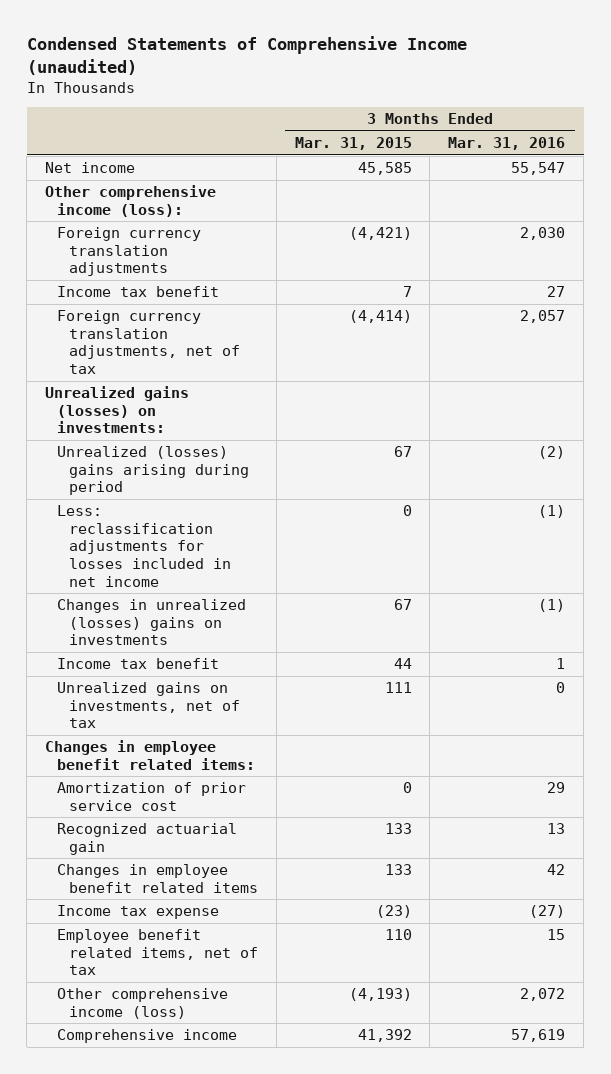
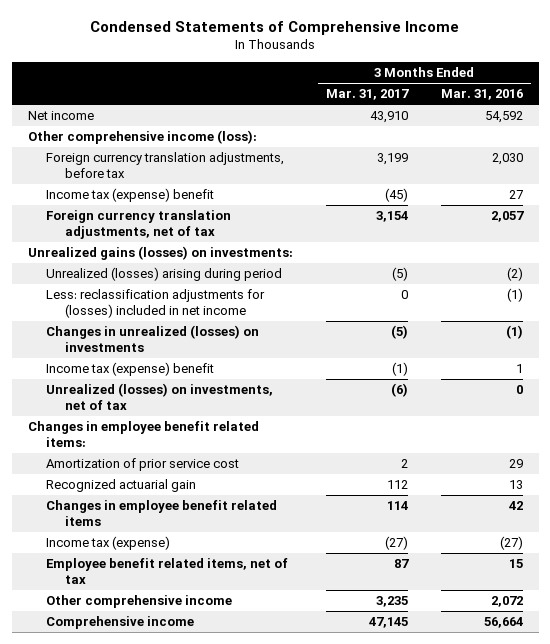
- Condensed Statements of Comprehensive Income (unaudited)
+ Condensed Statements of Comprehensive Income
- | 3 Months Ended Mar. 31, 2015 | 3 Months Ended Mar. 31, 2016
+ | 3 Months Ended Mar. 31, 2017 | 3 Months Ended Mar. 31, 2016
- Net income | 45,585 | 55,547
+ Net income | 43,910 | 54,592
- Foreign currency translation adjustments | (4,421) | 2,030
- Income tax benefit | 7 | 27
+ Foreign currency translation adjustments, before tax | 3,199 | 2,030
+ Income tax (expense) benefit | (45) | 27
- Unrealized (losses) gains arising during period | 67 | (2)
- Less: reclassification adjustments for losses included in net income | 0 | (1)
- Changes in unrealized (losses) gains on investments | 67 | (1)
- Income tax benefit | 44 | 1
- Unrealized gains on investments, net of tax | 111 | 0
+ Unrealized (losses) arising during period | (5) | (2)
+ Less: reclassification adjustments for (losses) included in net income | 0 | (1)
+ Changes in unrealized (losses) on investments | (5) | (1)
+ Income tax (expense) benefit | (1) | 1
+ Unrealized (losses) on investments, net of tax | (6) | 0
- Income tax expense | (23) | (27)
+ Income tax (expense) | (27) | (27)
- Other comprehensive income (loss) | (4,193) | 2,072
- Comprehensive income | 41,392 | 57,619
+ Other comprehensive income | 3,235 | 2,072
+ Comprehensive income | 47,145 | 56,664

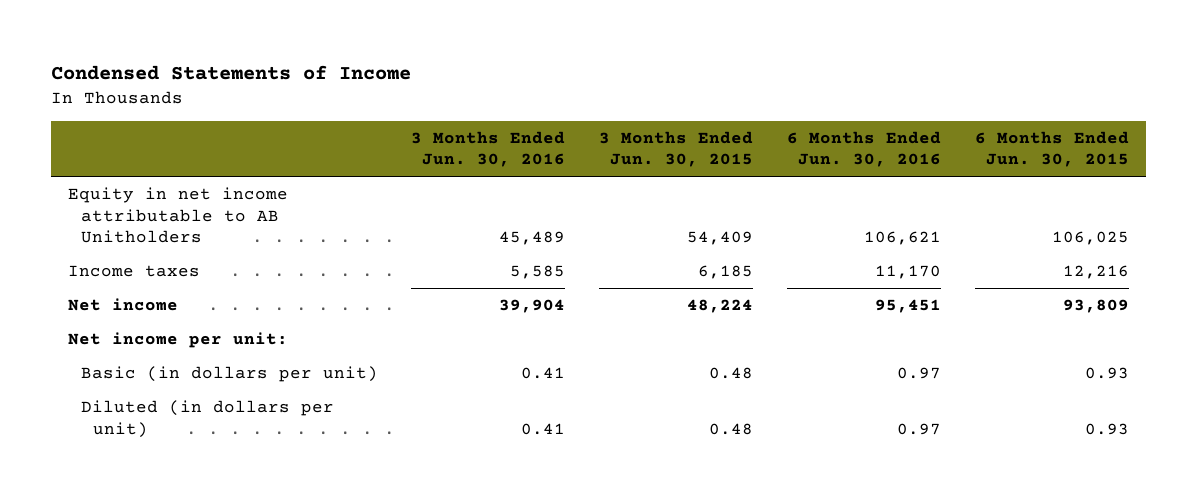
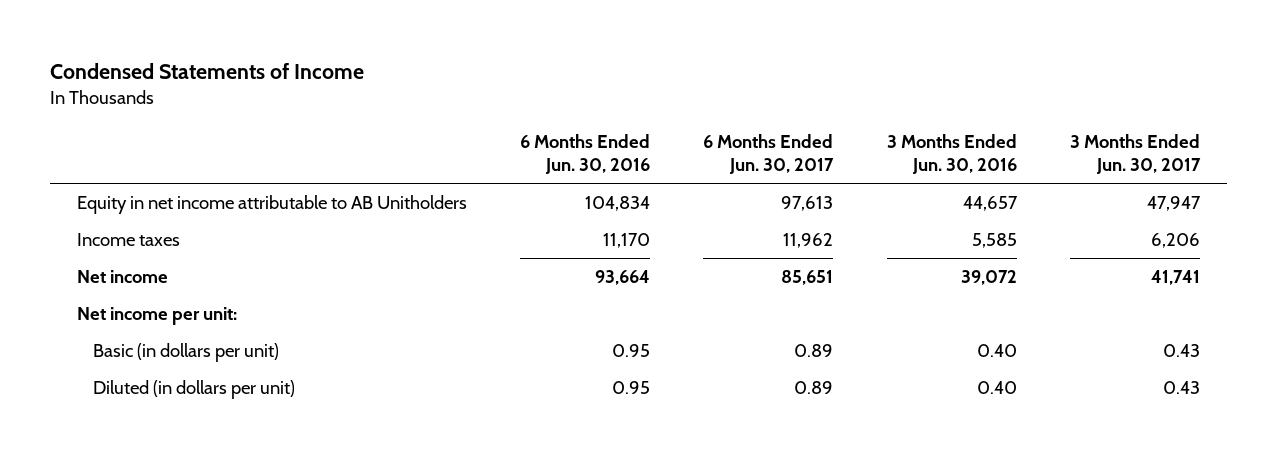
- | 3 Months Ended Jun. 30, 2016 | 3 Months Ended Jun. 30, 2015 | 6 Months Ended Jun. 30, 2016 | 6 Months Ended Jun. 30, 2015
+ | 6 Months Ended Jun. 30, 2016 | 6 Months Ended Jun. 30, 2017 | 3 Months Ended Jun. 30, 2016 | 3 Months Ended Jun. 30, 2017
- Equity in net income attributable to AB Unitholders | 45,489 | 54,409 | 106,621 | 106,025
+ Equity in net income attributable to AB Unitholders | 104,834 | 97,613 | 44,657 | 47,947
- Net income | 39,904 | 48,224 | 95,451 | 93,809
+ Net income | 93,664 | 85,651 | 39,072 | 41,741
- Basic (in dollars per unit) | 0.41 | 0.48 | 0.97 | 0.93
- Diluted (in dollars per unit) | 0.41 | 0.48 | 0.97 | 0.93
+ Basic (in dollars per unit) | 0.95 | 0.89 | 0.40 | 0.43
+ Diluted (in dollars per unit) | 0.95 | 0.89 | 0.40 | 0.43

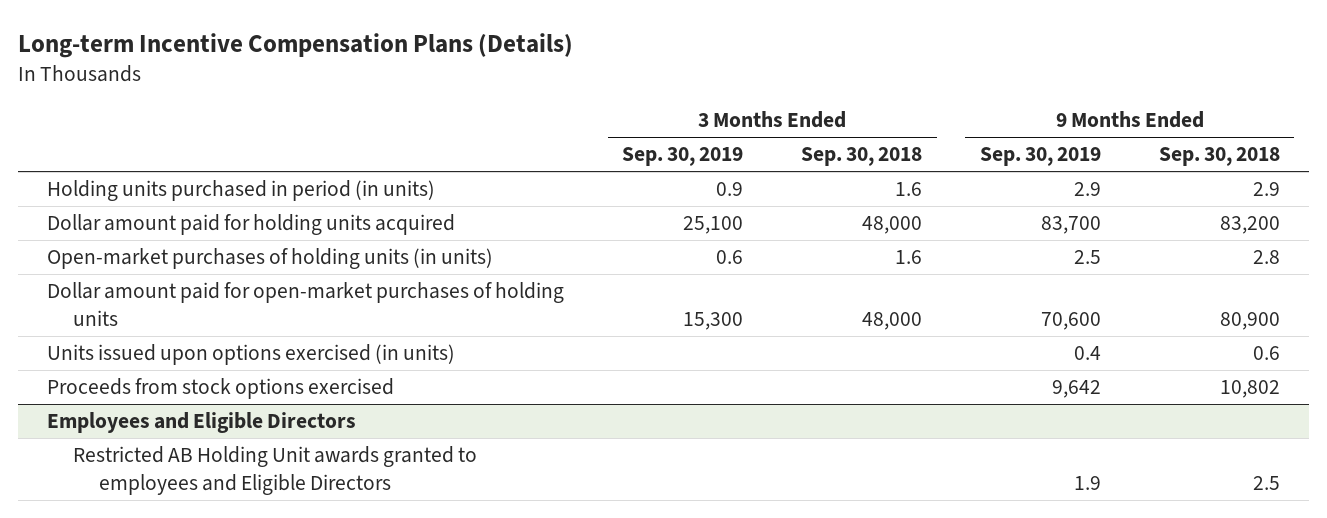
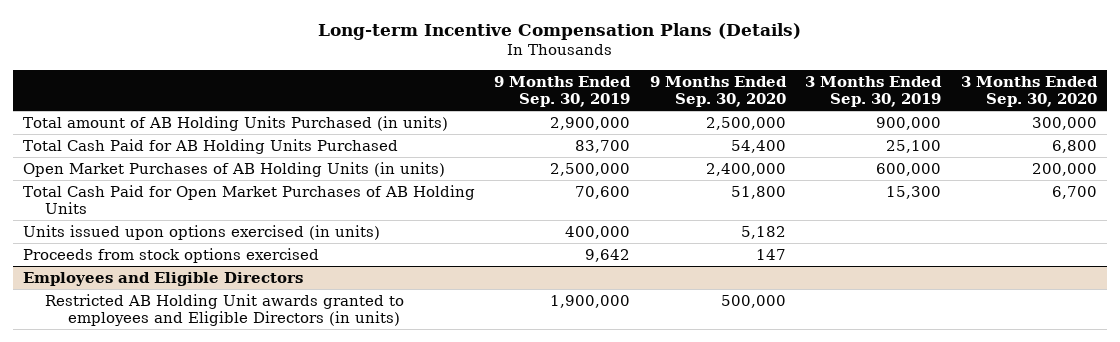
- | 3 Months Ended Sep. 30, 2019 | 3 Months Ended Sep. 30, 2018 | 9 Months Ended Sep. 30, 2019 | 9 Months Ended Sep. 30, 2018
+ | 9 Months Ended Sep. 30, 2019 | 9 Months Ended Sep. 30, 2020 | 3 Months Ended Sep. 30, 2019 | 3 Months Ended Sep. 30, 2020
- Holding units purchased in period (in units) | 0.9 | 1.6 | 2.9 | 2.9
- Dollar amount paid for holding units acquired | 25,100 | 48,000 | 83,700 | 83,200
- Open-market purchases of holding units (in units) | 0.6 | 1.6 | 2.5 | 2.8
- Dollar amount paid for open-market purchases of holding units | 15,300 | 48,000 | 70,600 | 80,900
- Units issued upon options exercised (in units) | | | 0.4 | 0.6
+ Total amount of AB Holding Units Purchased (in units) | 2,900,000 | 2,500,000 | 900,000 | 300,000
+ Total Cash Paid for AB Holding Units Purchased | 83,700 | 54,400 | 25,100 | 6,800
+ Open Market Purchases of AB Holding Units (in units) | 2,500,000 | 2,400,000 | 600,000 | 200,000
+ Total Cash Paid for Open Market Purchases of AB Holding Units | 70,600 | 51,800 | 15,300 | 6,700
+ Units issued upon options exercised (in units) | 400,000 | 5,182 | |
@ Employees and Eligible Directors
- Restricted AB Holding Unit awards granted to employees and Eligible Directors | | | 1.9 | 2.5
+ Restricted AB Holding Unit awards granted to employees and Eligible Directors (in units) | 1,900,000 | 500,000 | |

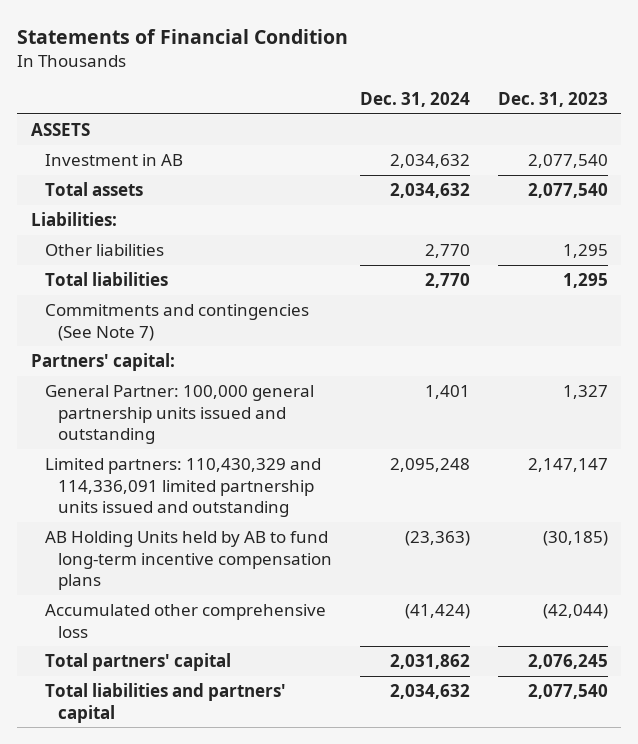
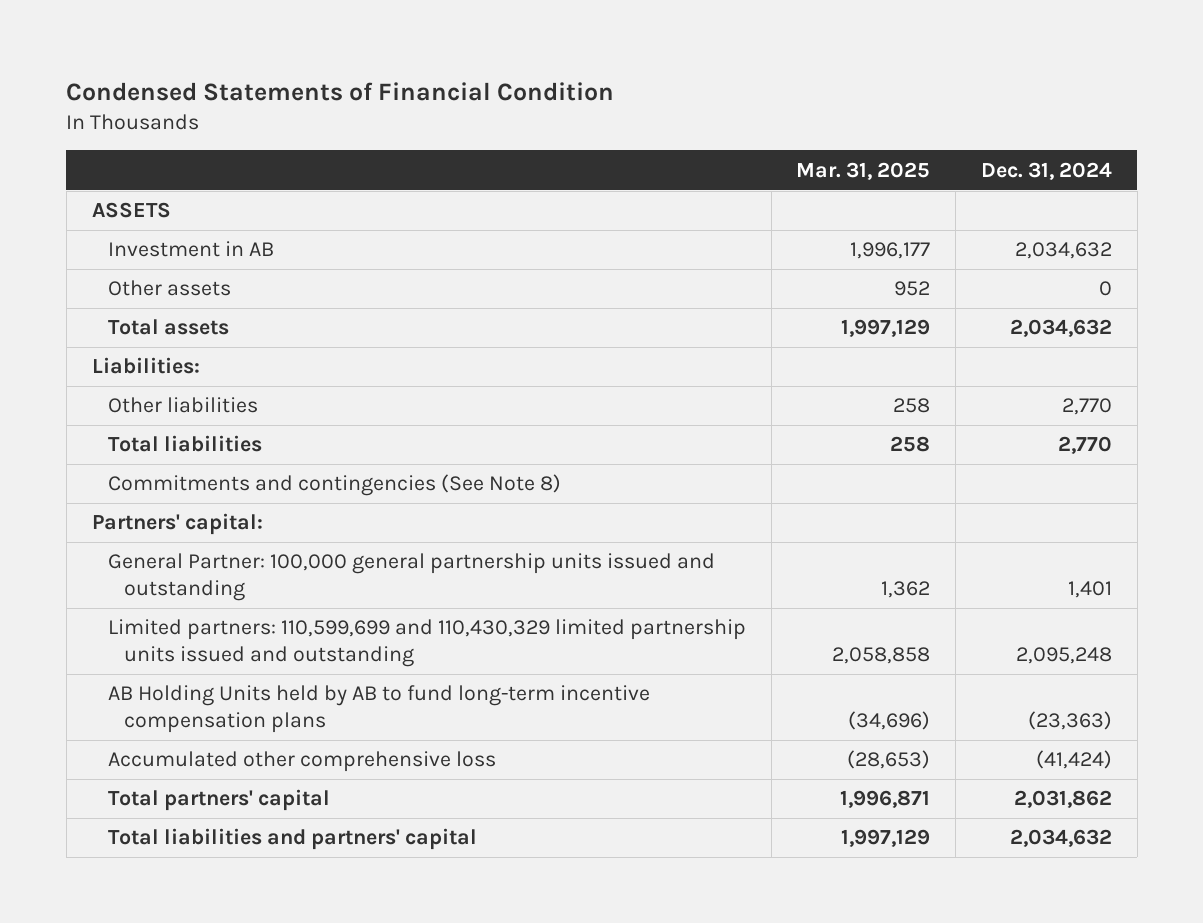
- Statements of Financial Condition
+ Condensed Statements of Financial Condition
- | Dec. 31, 2024 | Dec. 31, 2023
+ | Mar. 31, 2025 | Dec. 31, 2024
+ Other assets | 952 | 0
- Commitments and contingencies (See Note 7)
+ Commitments and contingencies (See Note 8)
- Limited partners: 110,430,329 and 114,336,091 limited partnership units issued and outstanding | 2,095,248 | 2,147,147
+ Limited partners: 110,599,699 and 110,430,329 limited partnership units issued and outstanding | 2,058,858 | 2,095,248

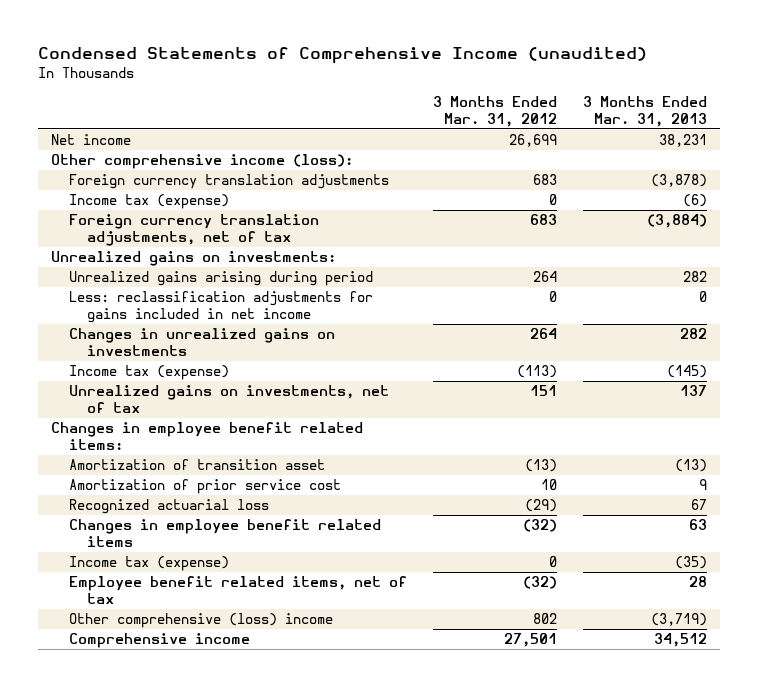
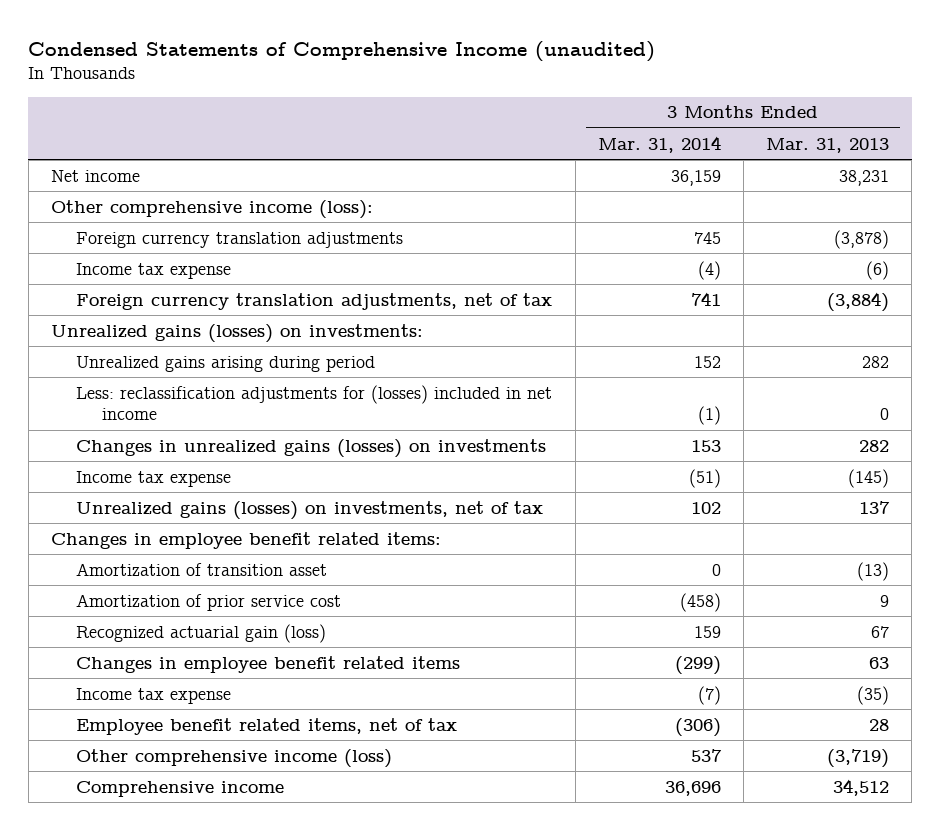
- | 3 Months Ended Mar. 31, 2012 | 3 Months Ended Mar. 31, 2013
+ | 3 Months Ended Mar. 31, 2014 | 3 Months Ended Mar. 31, 2013
- Income tax (expense) | 0 | (6)
+ Income tax expense | (4) | (6)
- Unrealized gains on investments:
+ Unrealized gains (losses) on investments:
- Less: reclassification adjustments for gains included in net income | 0 | 0
- Changes in unrealized gains on investments | 264 | 282
- Income tax (expense) | (113) | (145)
- Unrealized gains on investments, net of tax | 151 | 137
+ Less: reclassification adjustments for (losses) included in net income | (1) | 0
+ Changes in unrealized gains (losses) on investments | 153 | 282
+ Income tax expense | (51) | (145)
+ Unrealized gains (losses) on investments, net of tax | 102 | 137
- Recognized actuarial loss | (29) | 67
+ Recognized actuarial gain (loss) | 159 | 67
- Income tax (expense) | 0 | (35)
+ Income tax expense | (7) | (35)
- Other comprehensive (loss) income | 802 | (3,719)
+ Other comprehensive income (loss) | 537 | (3,719)

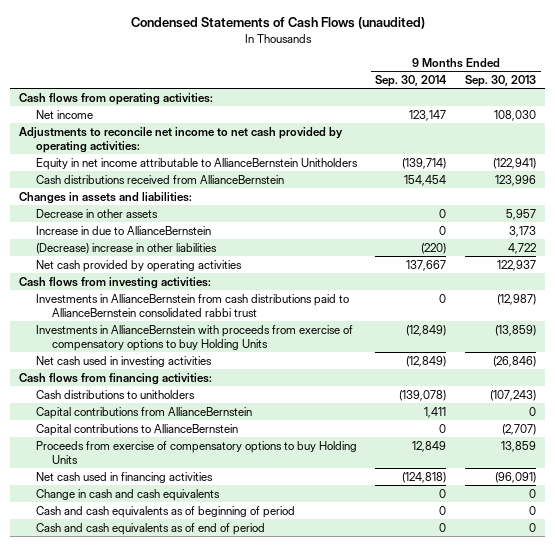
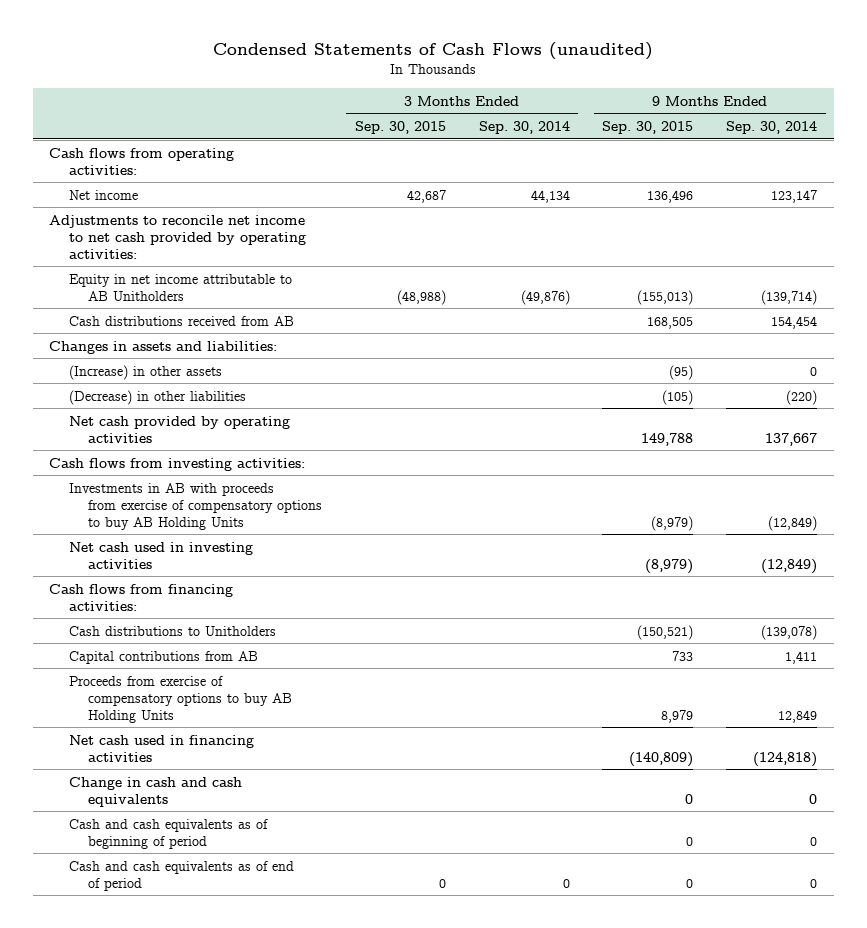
- | 9 Months Ended Sep. 30, 2014 | 9 Months Ended Sep. 30, 2013
+ | 3 Months Ended Sep. 30, 2015 | 3 Months Ended Sep. 30, 2014 | 9 Months Ended Sep. 30, 2015 | 9 Months Ended Sep. 30, 2014
- Equity in net income attributable to AllianceBernstein Unitholders | (139,714) | (122,941)
- Cash distributions received from AllianceBernstein | 154,454 | 123,996
+ Equity in net income attributable to AB Unitholders | (48,988) | (49,876) | (155,013) | (139,714)
+ Cash distributions received from AB | | | 168,505 | 154,454
- Decrease in other assets | 0 | 5,957
- Increase in due to AllianceBernstein | 0 | 3,173
- (Decrease) increase in other liabilities | (220) | 4,722
+ (Increase) in other assets | | | (95) | 0
+ (Decrease) in other liabilities | | | (105) | (220)
- Investments in AllianceBernstein from cash distributions paid to AllianceBernstein consolidated rabbi trust | 0 | (12,987)
- Investments in AllianceBernstein with proceeds from exercise of compensatory options to buy Holding Units | (12,849) | (13,859)
+ Investments in AB with proceeds from exercise of compensatory options to buy AB Holding Units | | | (8,979) | (12,849)
- Cash distributions to unitholders | (139,078) | (107,243)
- Capital contributions from AllianceBernstein | 1,411 | 0
- Capital contributions to AllianceBernstein | 0 | (2,707)
- Proceeds from exercise of compensatory options to buy Holding Units | 12,849 | 13,859
+ Cash distributions to Unitholders | | | (150,521) | (139,078)
+ Capital contributions from AB | | | 733 | 1,411
+ Proceeds from exercise of compensatory options to buy AB Holding Units | | | 8,979 | 12,849

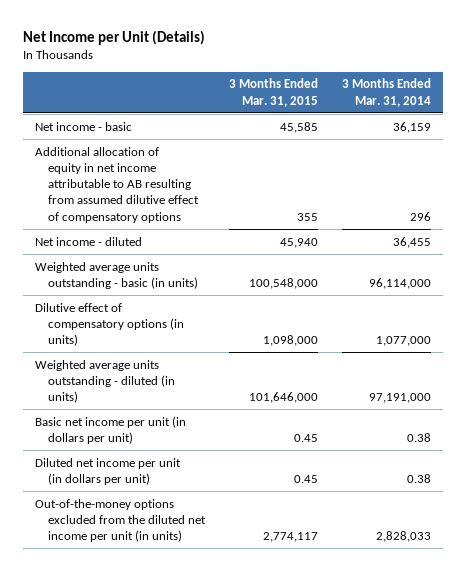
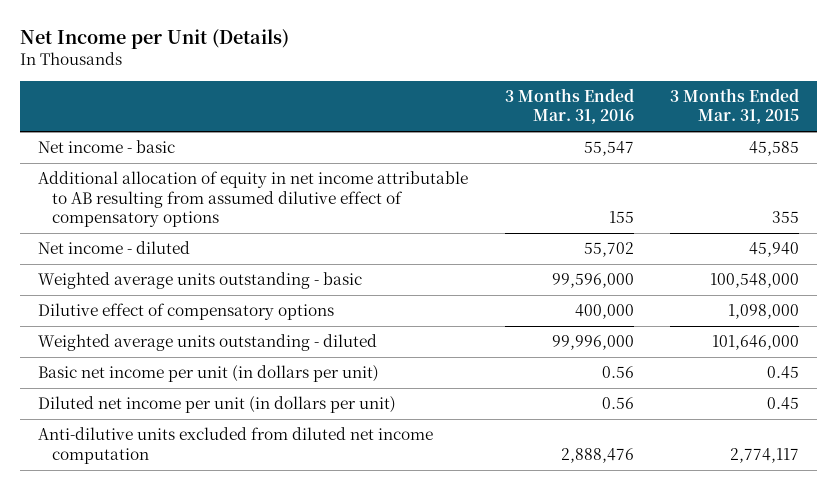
- | 3 Months Ended Mar. 31, 2015 | 3 Months Ended Mar. 31, 2014
+ | 3 Months Ended Mar. 31, 2016 | 3 Months Ended Mar. 31, 2015
- Weighted average units outstanding - basic (in units) | 100,548,000 | 96,114,000
- Dilutive effect of compensatory options (in units) | 1,098,000 | 1,077,000
- Weighted average units outstanding - diluted (in units) | 101,646,000 | 97,191,000
+ Weighted average units outstanding - basic | 99,596,000 | 100,548,000
+ Dilutive effect of compensatory options | 400,000 | 1,098,000
+ Weighted average units outstanding - diluted | 99,996,000 | 101,646,000
- Out-of-the-money options excluded from the diluted net income per unit (in units) | 2,774,117 | 2,828,033
+ Anti-dilutive units excluded from diluted net income computation | 2,888,476 | 2,774,117

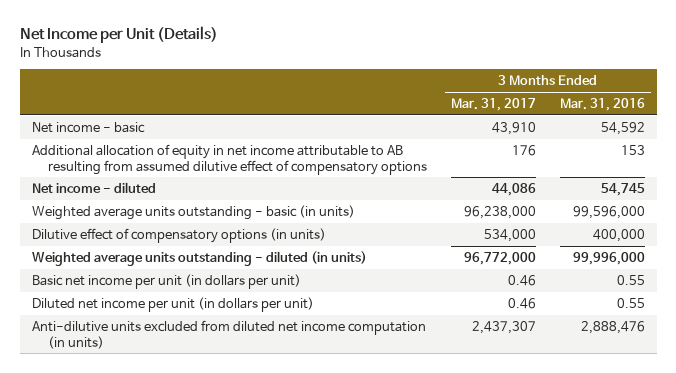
- | 3 Months Ended Mar. 31, 2016 | 3 Months Ended Mar. 31, 2015
+ | 3 Months Ended Mar. 31, 2017 | 3 Months Ended Mar. 31, 2016
- Net income - basic | 55,547 | 45,585
- Additional allocation of equity in net income attributable to AB resulting from assumed dilutive effect of compensatory options | 155 | 355
- Net income - diluted | 55,702 | 45,940
- Weighted average units outstanding - basic | 99,596,000 | 100,548,000
- Dilutive effect of compensatory options | 400,000 | 1,098,000
- Weighted average units outstanding - diluted | 99,996,000 | 101,646,000
- Basic net income per unit (in dollars per unit) | 0.56 | 0.45
- Diluted net income per unit (in dollars per unit) | 0.56 | 0.45
- Anti-dilutive units excluded from diluted net income computation | 2,888,476 | 2,774,117
+ Net income - basic | 43,910 | 54,592
+ Additional allocation of equity in net income attributable to AB resulting from assumed dilutive effect of compensatory options | 176 | 153
+ Net income - diluted | 44,086 | 54,745
+ Weighted average units outstanding - basic (in units) | 96,238,000 | 99,596,000
+ Dilutive effect of compensatory options (in units) | 534,000 | 400,000
+ Weighted average units outstanding - diluted (in units) | 96,772,000 | 99,996,000
+ Basic net income per unit (in dollars per unit) | 0.46 | 0.55
+ Diluted net income per unit (in dollars per unit) | 0.46 | 0.55
+ Anti-dilutive units excluded from diluted net income computation (in units) | 2,437,307 | 2,888,476

